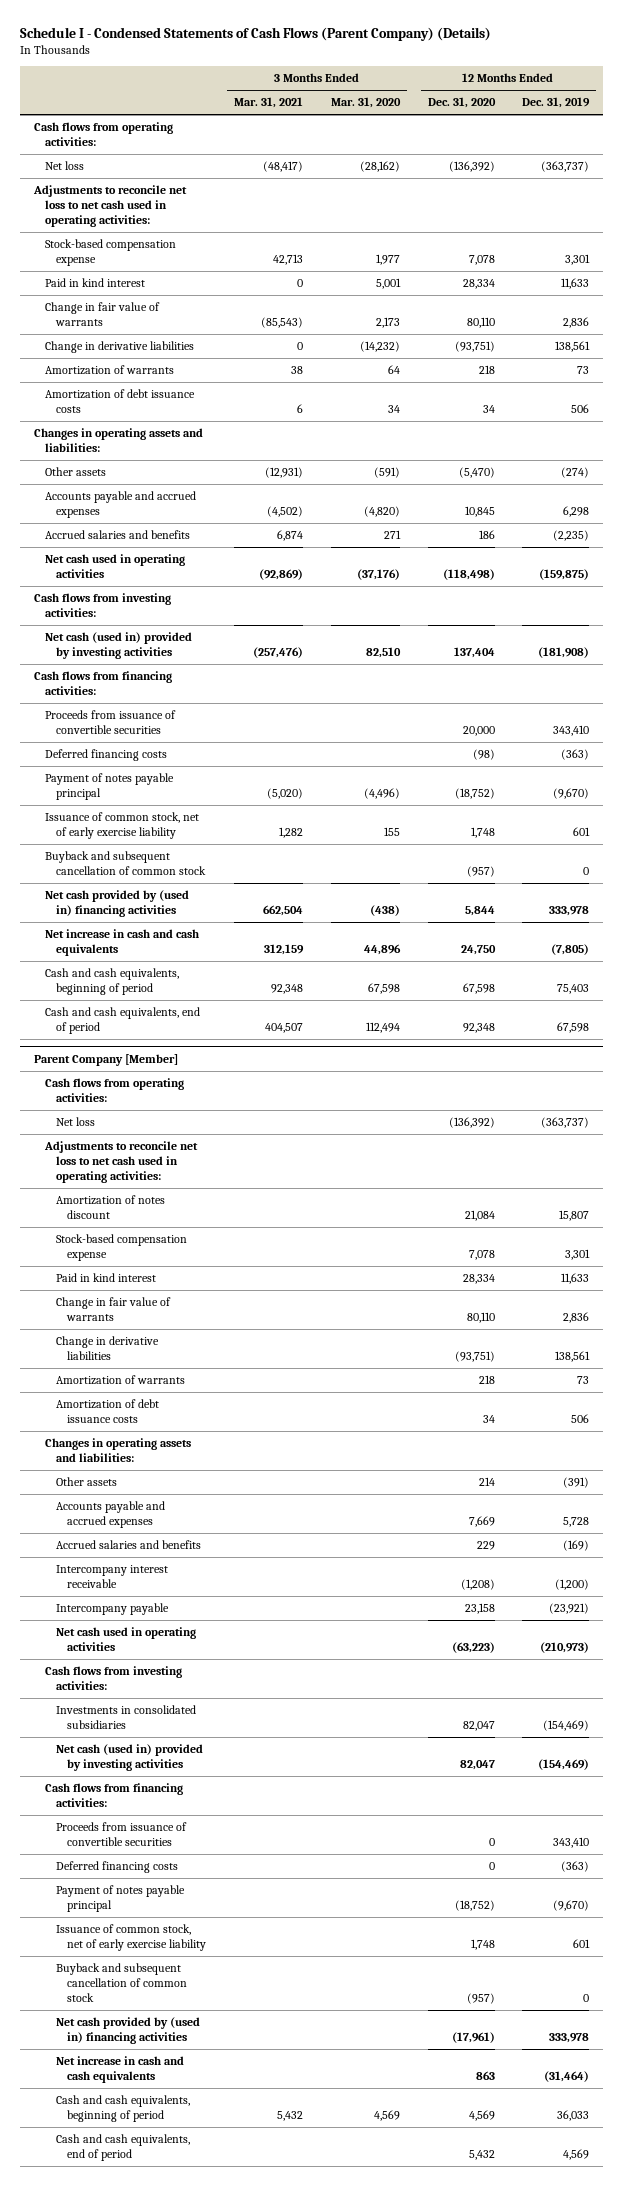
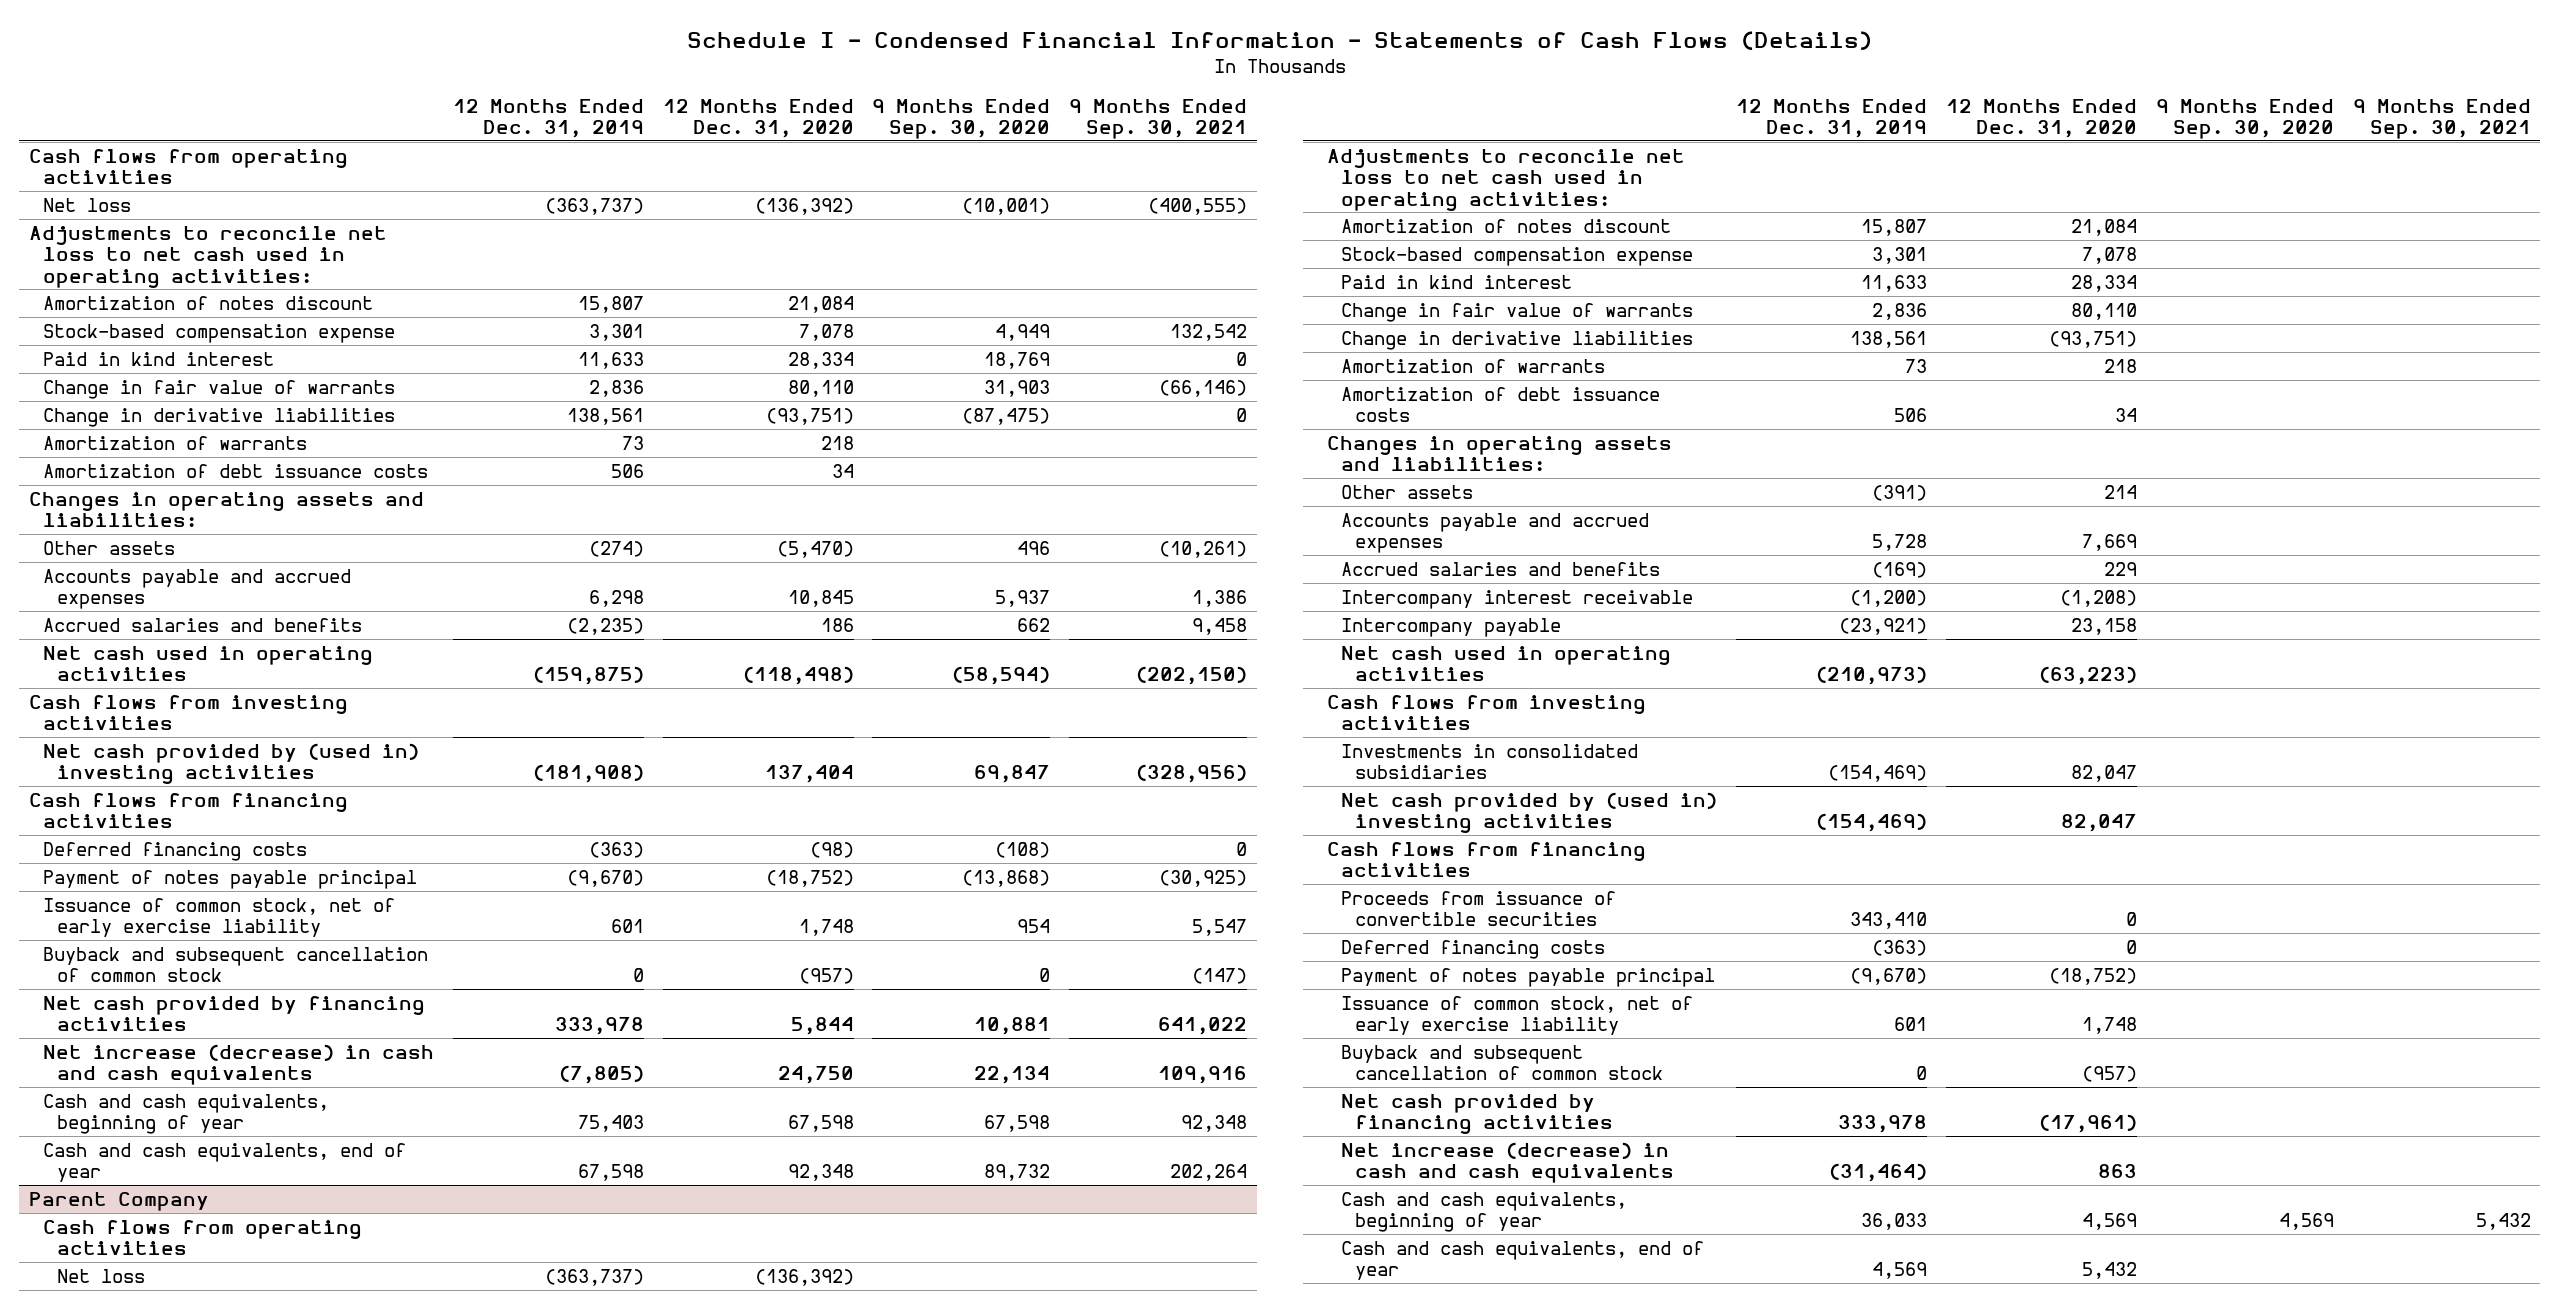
- Schedule I - Condensed Statements of Cash Flows (Parent Company) (Details)
+ Schedule I - Condensed Financial Information - Statements of Cash Flows (Details)
- | 3 Months Ended Mar. 31, 2021 | 3 Months Ended Mar. 31, 2020 | 12 Months Ended Dec. 31, 2020 | 12 Months Ended Dec. 31, 2019
+ | 12 Months Ended Dec. 31, 2019 | 12 Months Ended Dec. 31, 2020 | 9 Months Ended Sep. 30, 2020 | 9 Months Ended Sep. 30, 2021
- Cash flows from operating activities:
+ Cash flows from operating activities
+ Amortization of notes discount | 15,807 | 21,084 | |
- Cash flows from investing activities:
- Net cash (used in) provided by investing activities | (257,476) | 82,510 | 137,404 | (181,908)
- Cash flows from financing activities:
- Proceeds from issuance of convertible securities | | | 20,000 | 343,410
+ Cash flows from investing activities
+ Net cash provided by (used in) investing activities | (181,908) | 137,404 | 69,847 | (328,956)
+ Cash flows from financing activities
- Net cash provided by (used in) financing activities | 662,504 | (438) | 5,844 | 333,978
- Net increase in cash and cash equivalents | 312,159 | 44,896 | 24,750 | (7,805)
- Cash and cash equivalents, beginning of period | 92,348 | 67,598 | 67,598 | 75,403
- Cash and cash equivalents, end of period | 404,507 | 112,494 | 92,348 | 67,598
- Parent Company [Member]
- Cash flows from operating activities:
+ Net cash provided by financing activities | 333,978 | 5,844 | 10,881 | 641,022
+ Net increase (decrease) in cash and cash equivalents | (7,805) | 24,750 | 22,134 | 109,916
+ Cash and cash equivalents, beginning of year | 75,403 | 67,598 | 67,598 | 92,348
+ Cash and cash equivalents, end of year | 67,598 | 92,348 | 89,732 | 202,264
+ Parent Company
+ Cash flows from operating activities
- Cash flows from investing activities:
+ Cash flows from investing activities
- Net cash (used in) provided by investing activities | | | 82,047 | (154,469)
- Cash flows from financing activities:
+ Net cash provided by (used in) investing activities | (154,469) | 82,047 | |
+ Cash flows from financing activities
- Net cash provided by (used in) financing activities | | | (17,961) | 333,978
- Net increase in cash and cash equivalents | | | 863 | (31,464)
- Cash and cash equivalents, beginning of period | 5,432 | 4,569 | 4,569 | 36,033
- Cash and cash equivalents, end of period | | | 5,432 | 4,569
+ Net cash provided by financing activities | 333,978 | (17,961) | |
+ Net increase (decrease) in cash and cash equivalents | (31,464) | 863 | |
+ Cash and cash equivalents, beginning of year | 36,033 | 4,569 | 4,569 | 5,432
+ Cash and cash equivalents, end of year | 4,569 | 5,432 | |

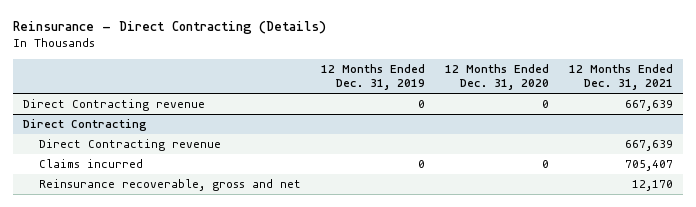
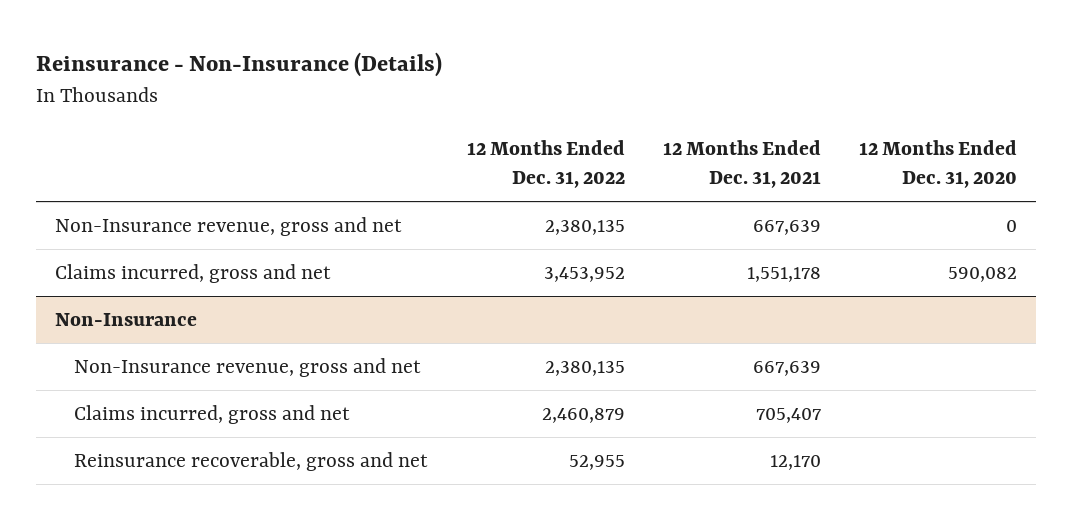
- Reinsurance - Direct Contracting (Details)
+ Reinsurance - Non-Insurance (Details)
- | 12 Months Ended Dec. 31, 2019 | 12 Months Ended Dec. 31, 2020 | 12 Months Ended Dec. 31, 2021
+ | 12 Months Ended Dec. 31, 2022 | 12 Months Ended Dec. 31, 2021 | 12 Months Ended Dec. 31, 2020
- Direct Contracting revenue | 0 | 0 | 667,639
- Direct Contracting
- Direct Contracting revenue | | | 667,639
- Claims incurred | 0 | 0 | 705,407
+ Non-Insurance revenue, gross and net | 2,380,135 | 667,639 | 0
+ Claims incurred, gross and net | 3,453,952 | 1,551,178 | 590,082
+ Non-Insurance
+ Non-Insurance revenue, gross and net | 2,380,135 | 667,639 |
+ Claims incurred, gross and net | 2,460,879 | 705,407 |

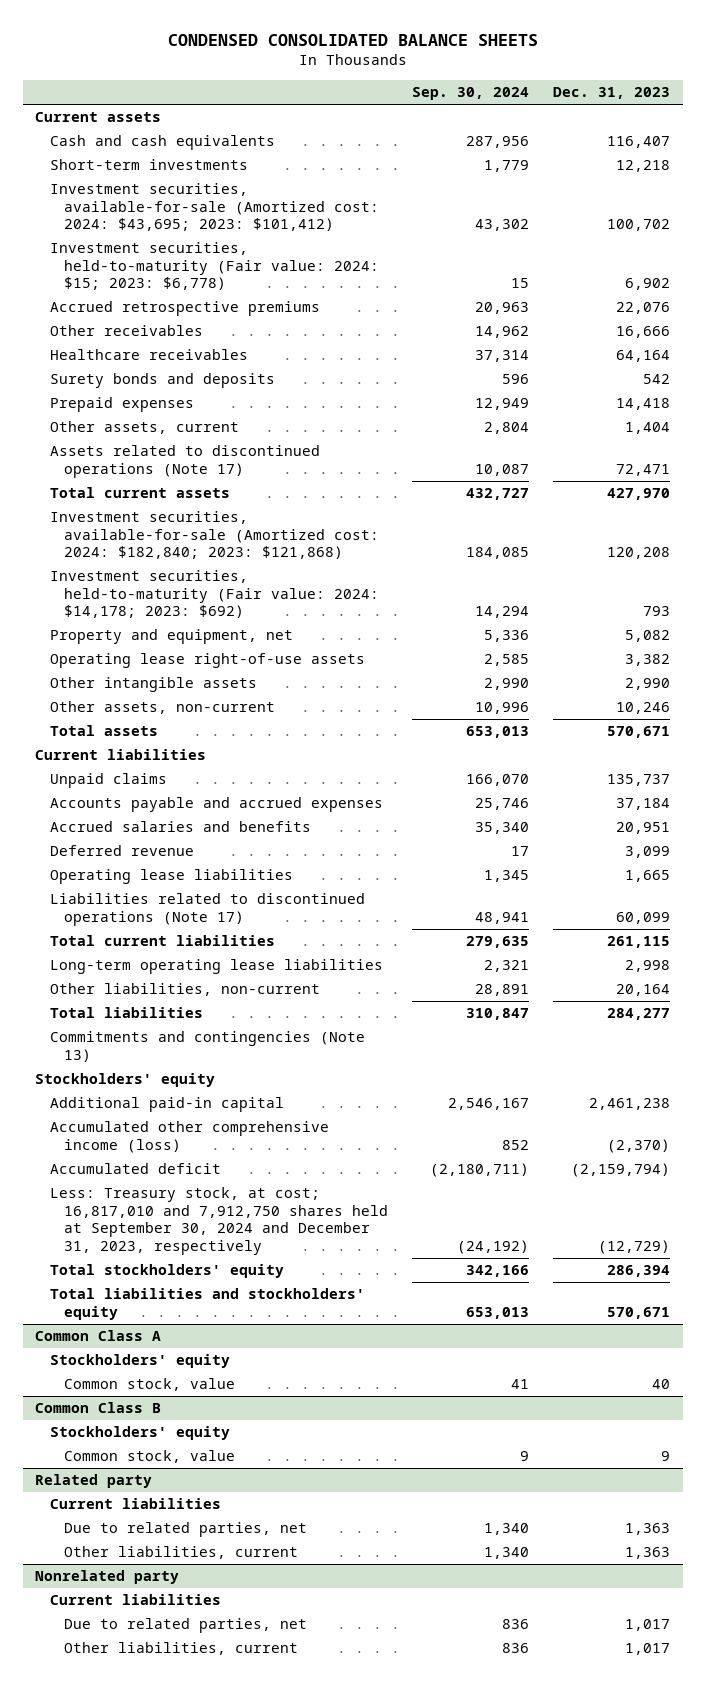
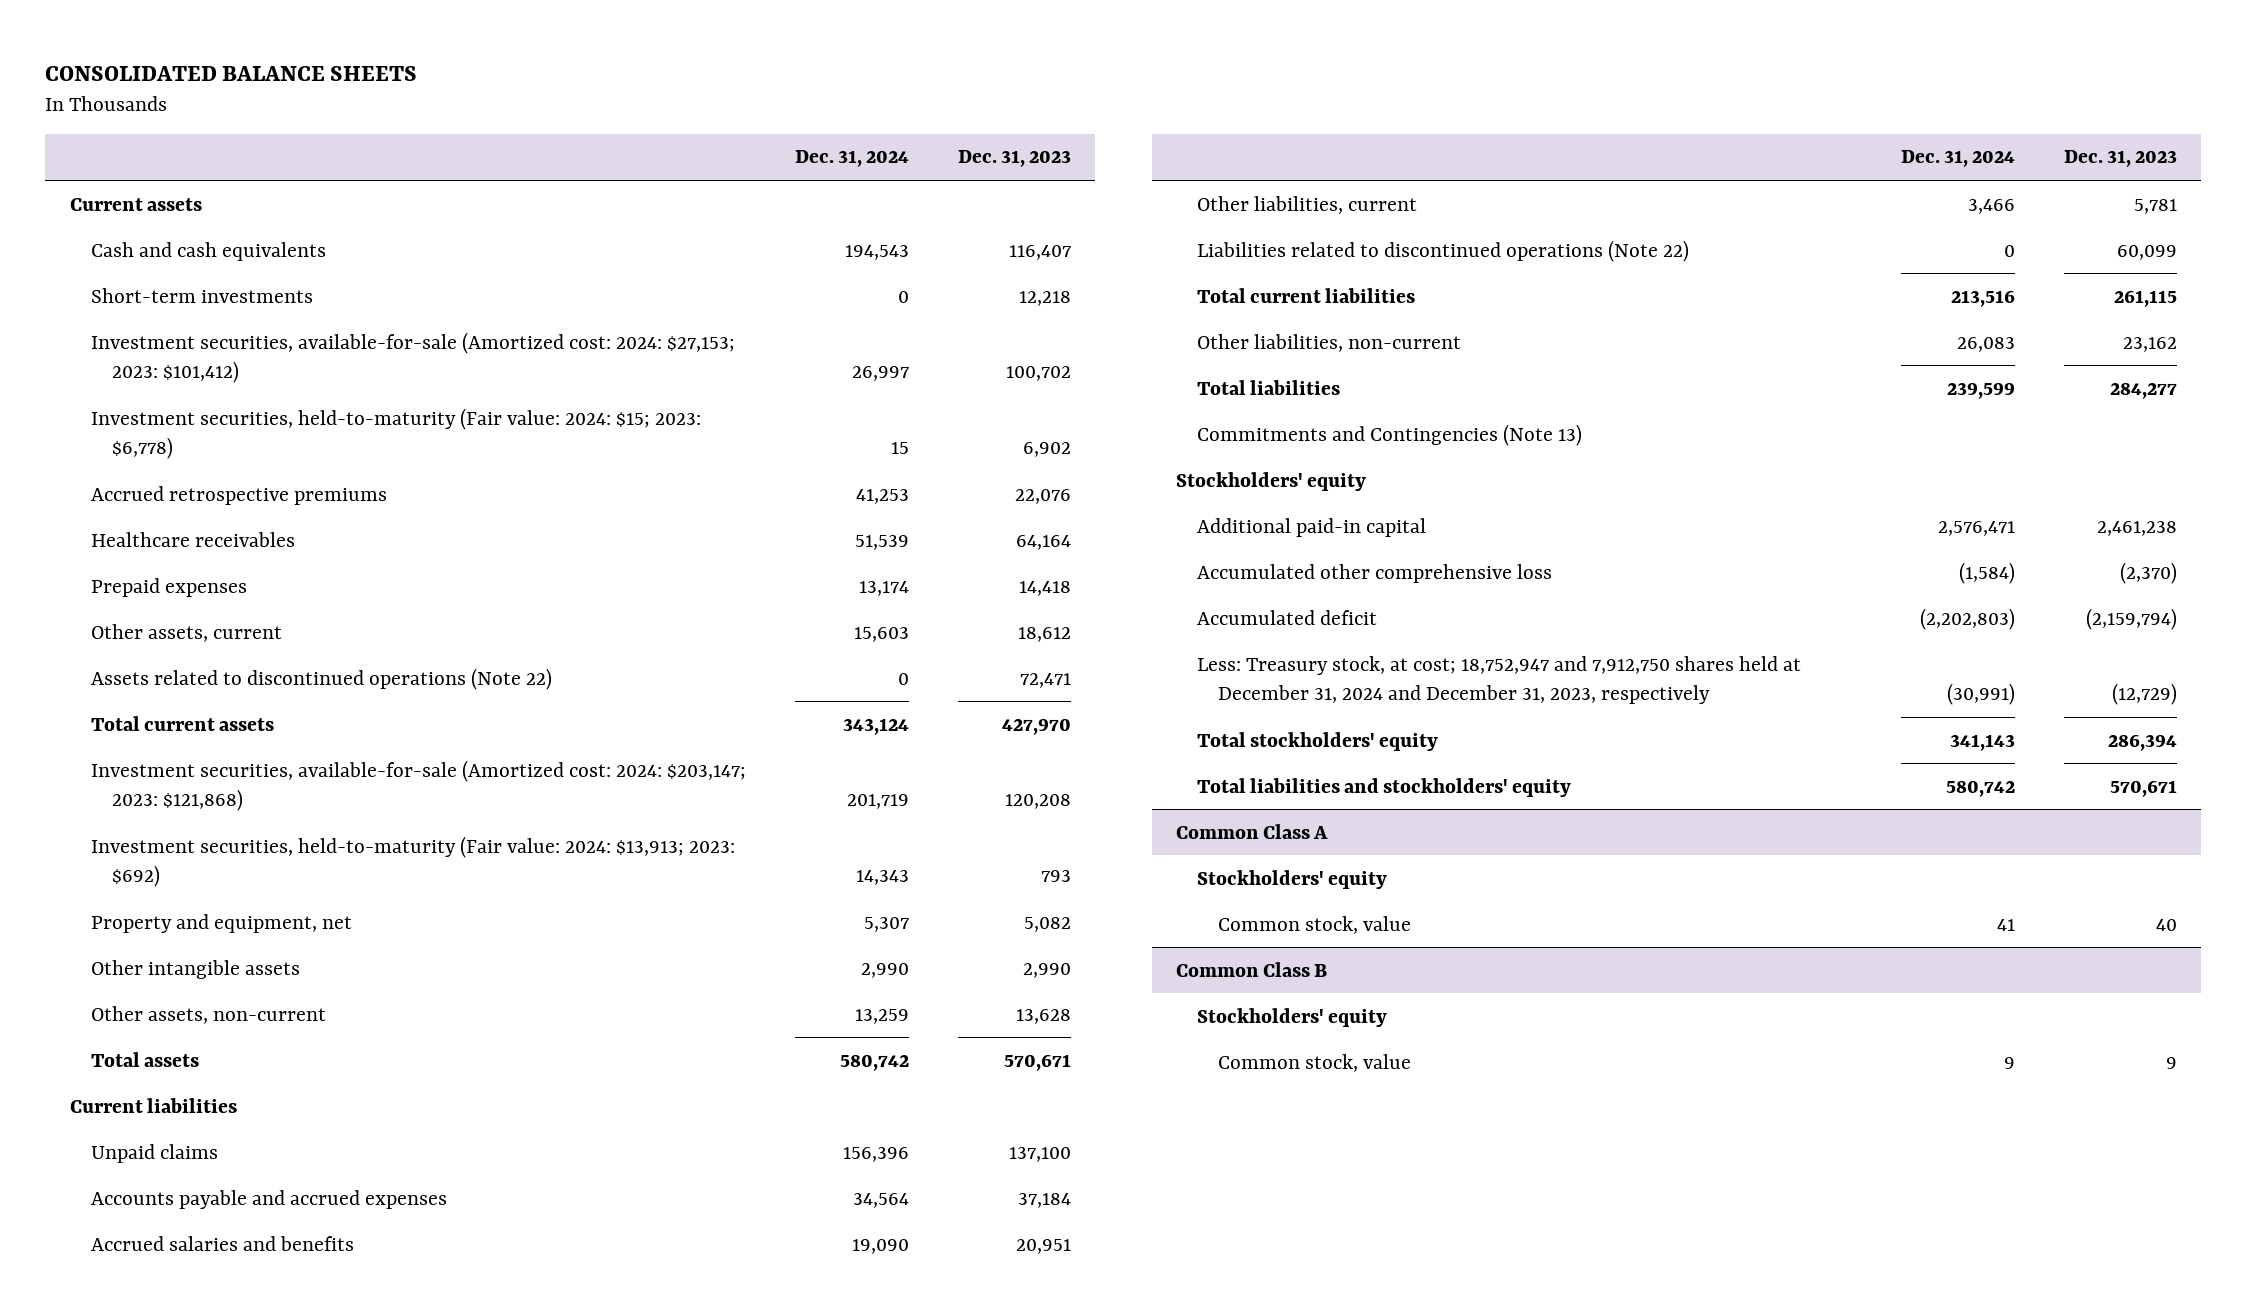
- CONDENSED CONSOLIDATED BALANCE SHEETS
+ CONSOLIDATED BALANCE SHEETS
- | Sep. 30, 2024 | Dec. 31, 2023
+ | Dec. 31, 2024 | Dec. 31, 2023
- Investment securities, available-for-sale (Amortized cost: 2024: $43,695; 2023: $101,412) | 43,302 | 100,702
+ Investment securities, available-for-sale (Amortized cost: 2024: $27,153; 2023: $101,412) | 26,997 | 100,702
- Other receivables | 14,962 | 16,666
- Surety bonds and deposits | 596 | 542
- Other assets, current | 2,804 | 1,404
- Assets related to discontinued operations (Note 17) | 10,087 | 72,471
+ Other assets, current | 15,603 | 18,612
+ Assets related to discontinued operations (Note 22) | 0 | 72,471
- Investment securities, available-for-sale (Amortized cost: 2024: $182,840; 2023: $121,868) | 184,085 | 120,208
- Investment securities, held-to-maturity (Fair value: 2024: $14,178; 2023: $692) | 14,294 | 793
+ Investment securities, available-for-sale (Amortized cost: 2024: $203,147; 2023: $121,868) | 201,719 | 120,208
+ Investment securities, held-to-maturity (Fair value: 2024: $13,913; 2023: $692) | 14,343 | 793
- Operating lease right-of-use assets | 2,585 | 3,382
- Other assets, non-current | 10,996 | 10,246
+ Other assets, non-current | 13,259 | 13,628
- Unpaid claims | 166,070 | 135,737
+ Unpaid claims | 156,396 | 137,100
- Deferred revenue | 17 | 3,099
- Operating lease liabilities | 1,345 | 1,665
- Liabilities related to discontinued operations (Note 17) | 48,941 | 60,099
+ Other liabilities, current | 3,466 | 5,781
+ Liabilities related to discontinued operations (Note 22) | 0 | 60,099
- Long-term operating lease liabilities | 2,321 | 2,998
- Other liabilities, non-current | 28,891 | 20,164
+ Other liabilities, non-current | 26,083 | 23,162
- Commitments and contingencies (Note 13)
+ Commitments and Contingencies (Note 13)
- Accumulated other comprehensive income (loss) | 852 | (2,370)
+ Accumulated other comprehensive loss | (1,584) | (2,370)
- Less: Treasury stock, at cost; 16,817,010 and 7,912,750 shares held at September 30, 2024 and December 31, 2023, respectively | (24,192) | (12,729)
+ Less: Treasury stock, at cost; 18,752,947 and 7,912,750 shares held at December 31, 2024 and December 31, 2023, respectively | (30,991) | (12,729)
- Related party
- Current liabilities
- Due to related parties, net | 1,340 | 1,363
- Other liabilities, current | 1,340 | 1,363
- Nonrelated party
- Current liabilities
- Due to related parties, net | 836 | 1,017
- Other liabilities, current | 836 | 1,017

